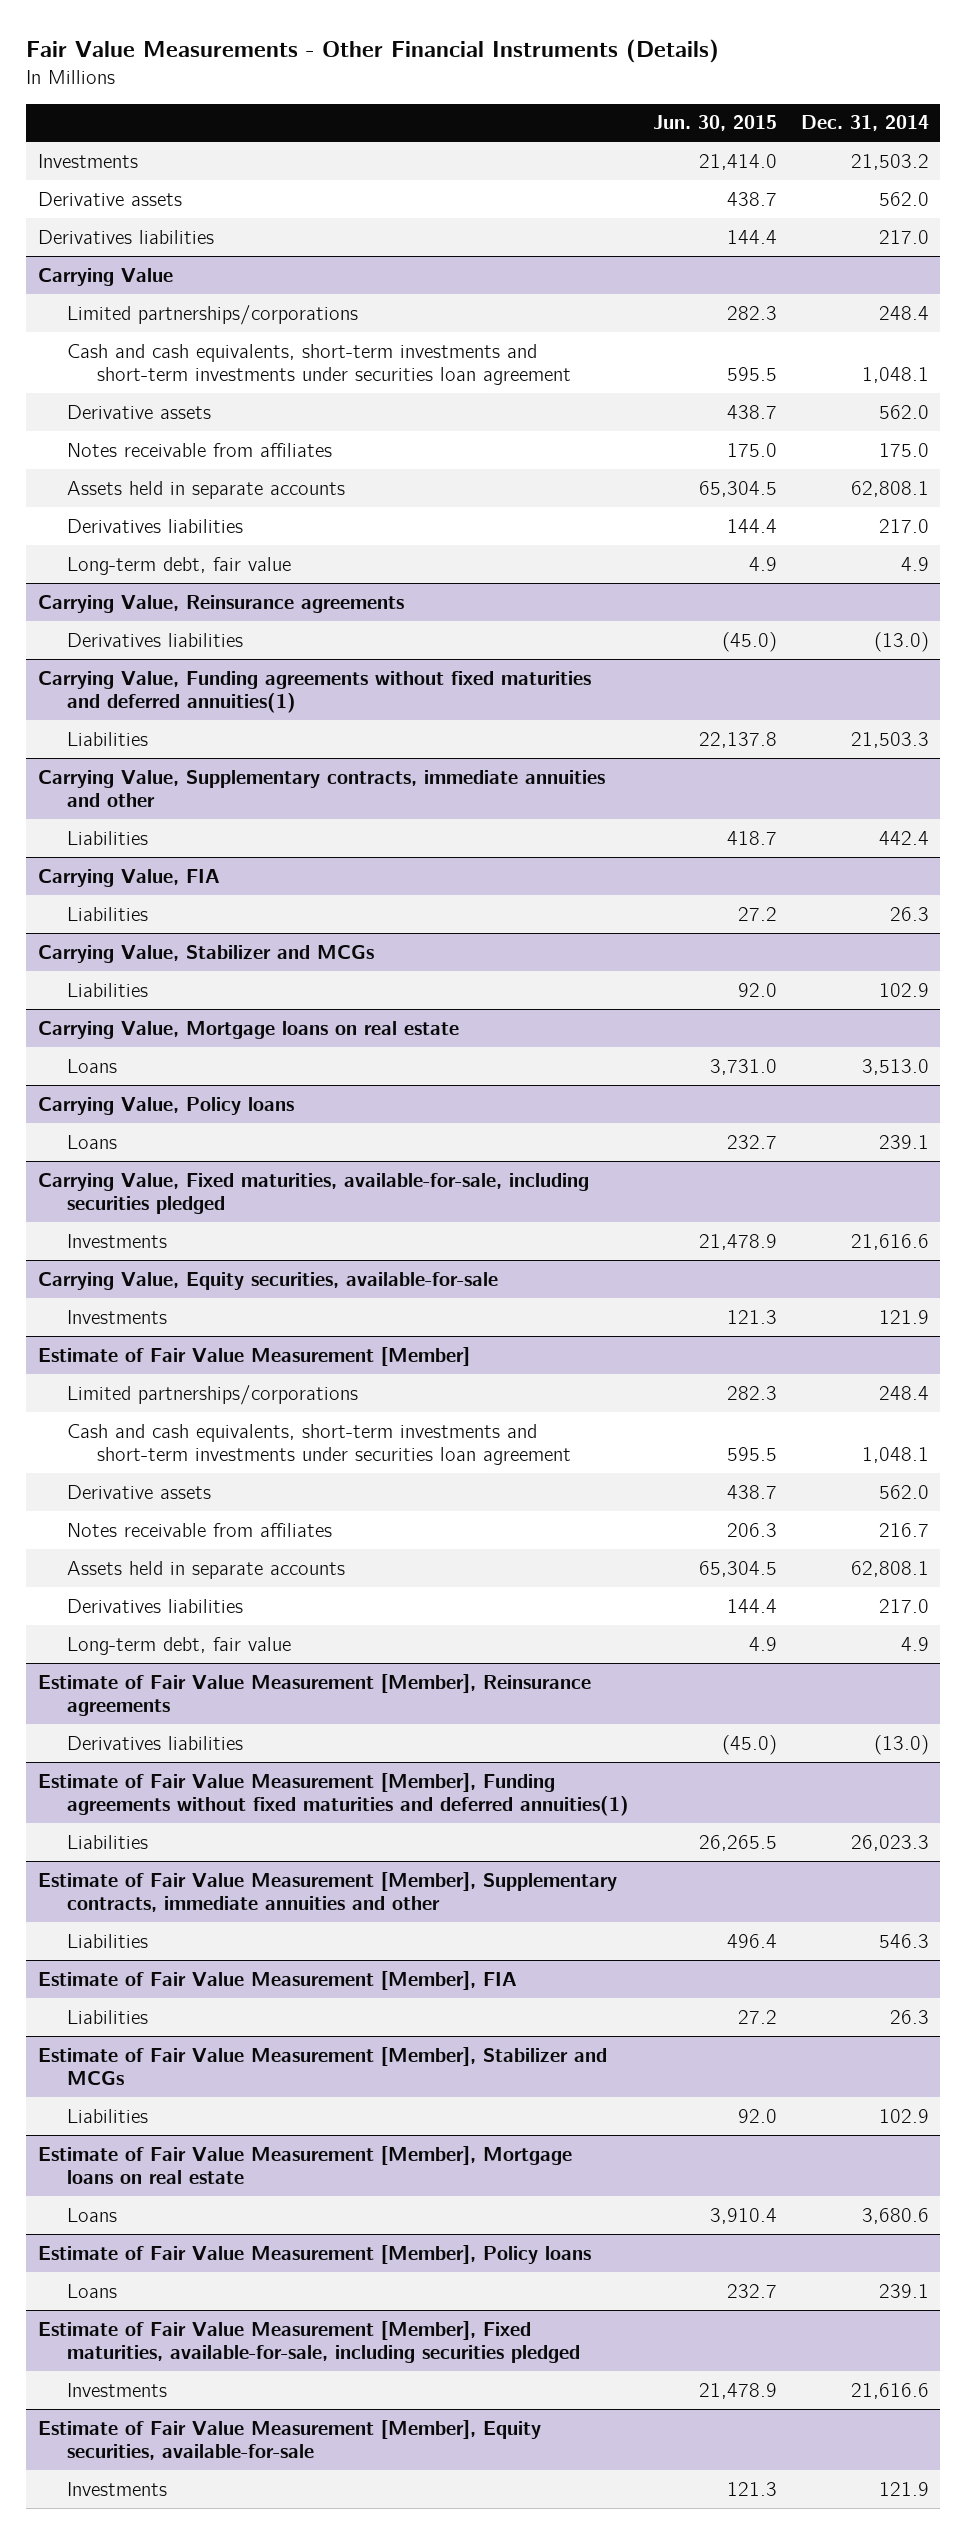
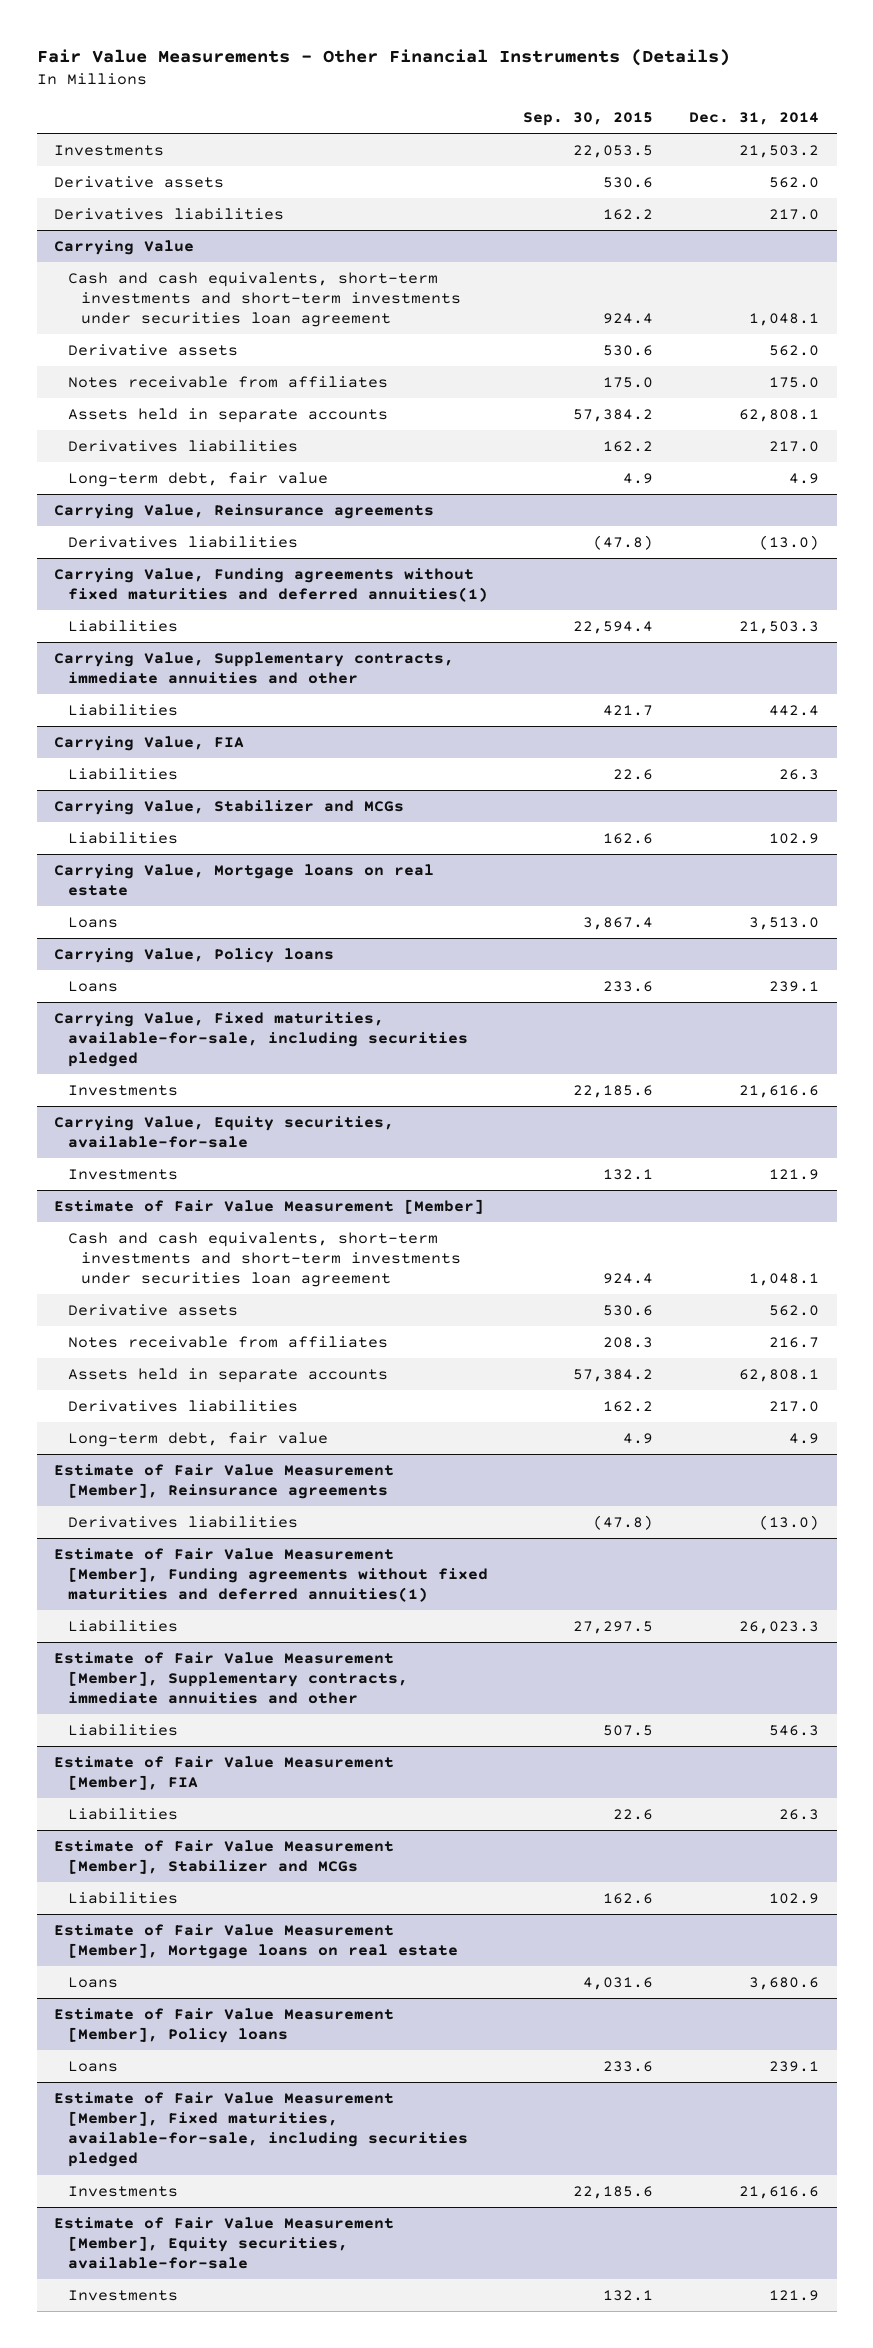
- | Jun. 30, 2015 | Dec. 31, 2014
+ | Sep. 30, 2015 | Dec. 31, 2014
@ Carrying Value
- Limited partnerships/corporations | 282.3 | 248.4
@ Estimate of Fair Value Measurement [Member]
- Limited partnerships/corporations | 282.3 | 248.4

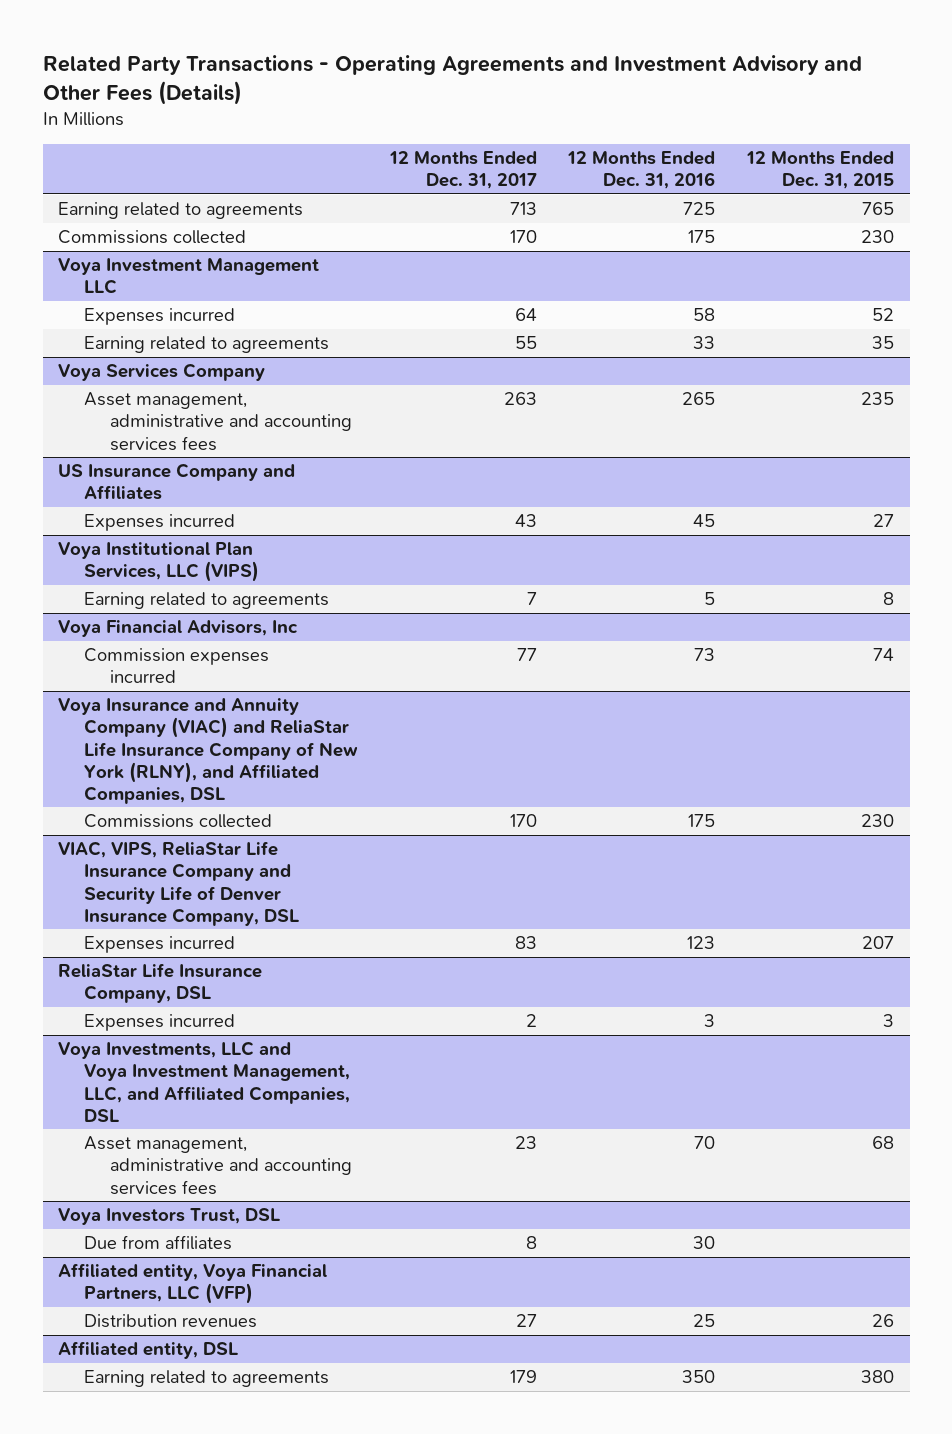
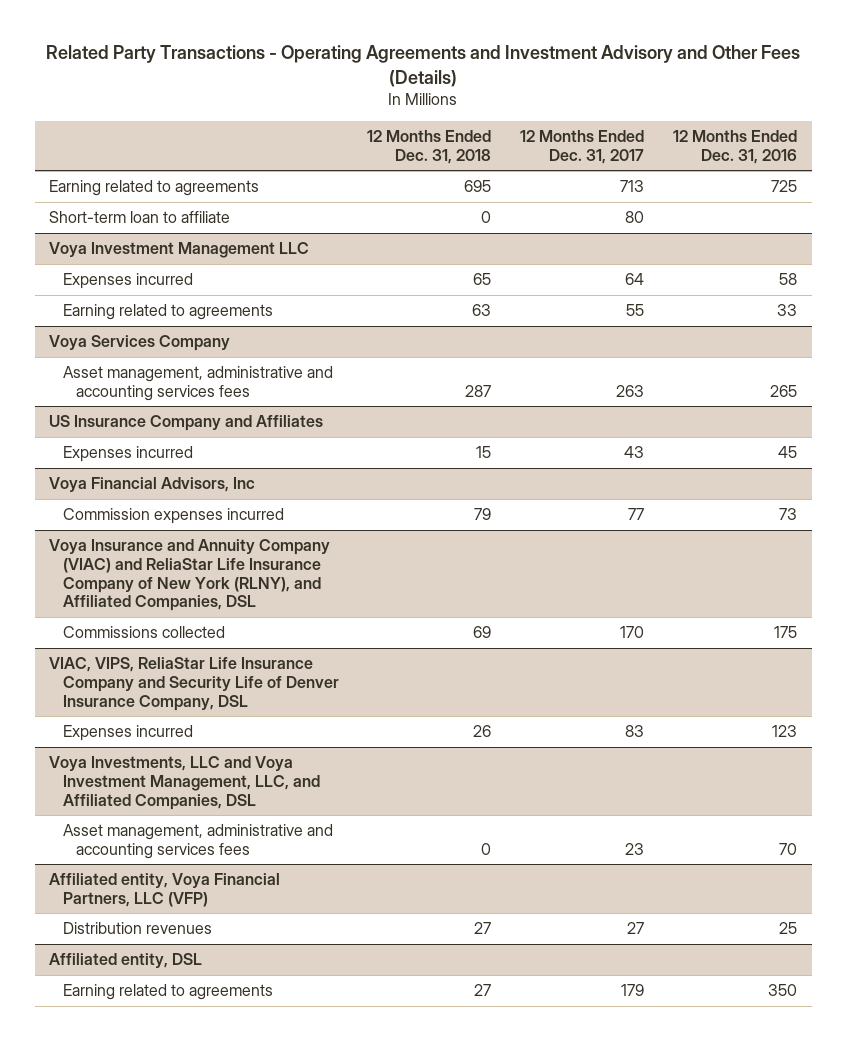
- | 12 Months Ended Dec. 31, 2017 | 12 Months Ended Dec. 31, 2016 | 12 Months Ended Dec. 31, 2015
+ | 12 Months Ended Dec. 31, 2018 | 12 Months Ended Dec. 31, 2017 | 12 Months Ended Dec. 31, 2016
- Commissions collected | 170 | 175 | 230
+ Short-term loan to affiliate | 0 | 80 |
- Voya Institutional Plan Services, LLC (VIPS)
- Earning related to agreements | 7 | 5 | 8
- ReliaStar Life Insurance Company, DSL
- Expenses incurred | 2 | 3 | 3
- Voya Investors Trust, DSL
- Due from affiliates | 8 | 30 |

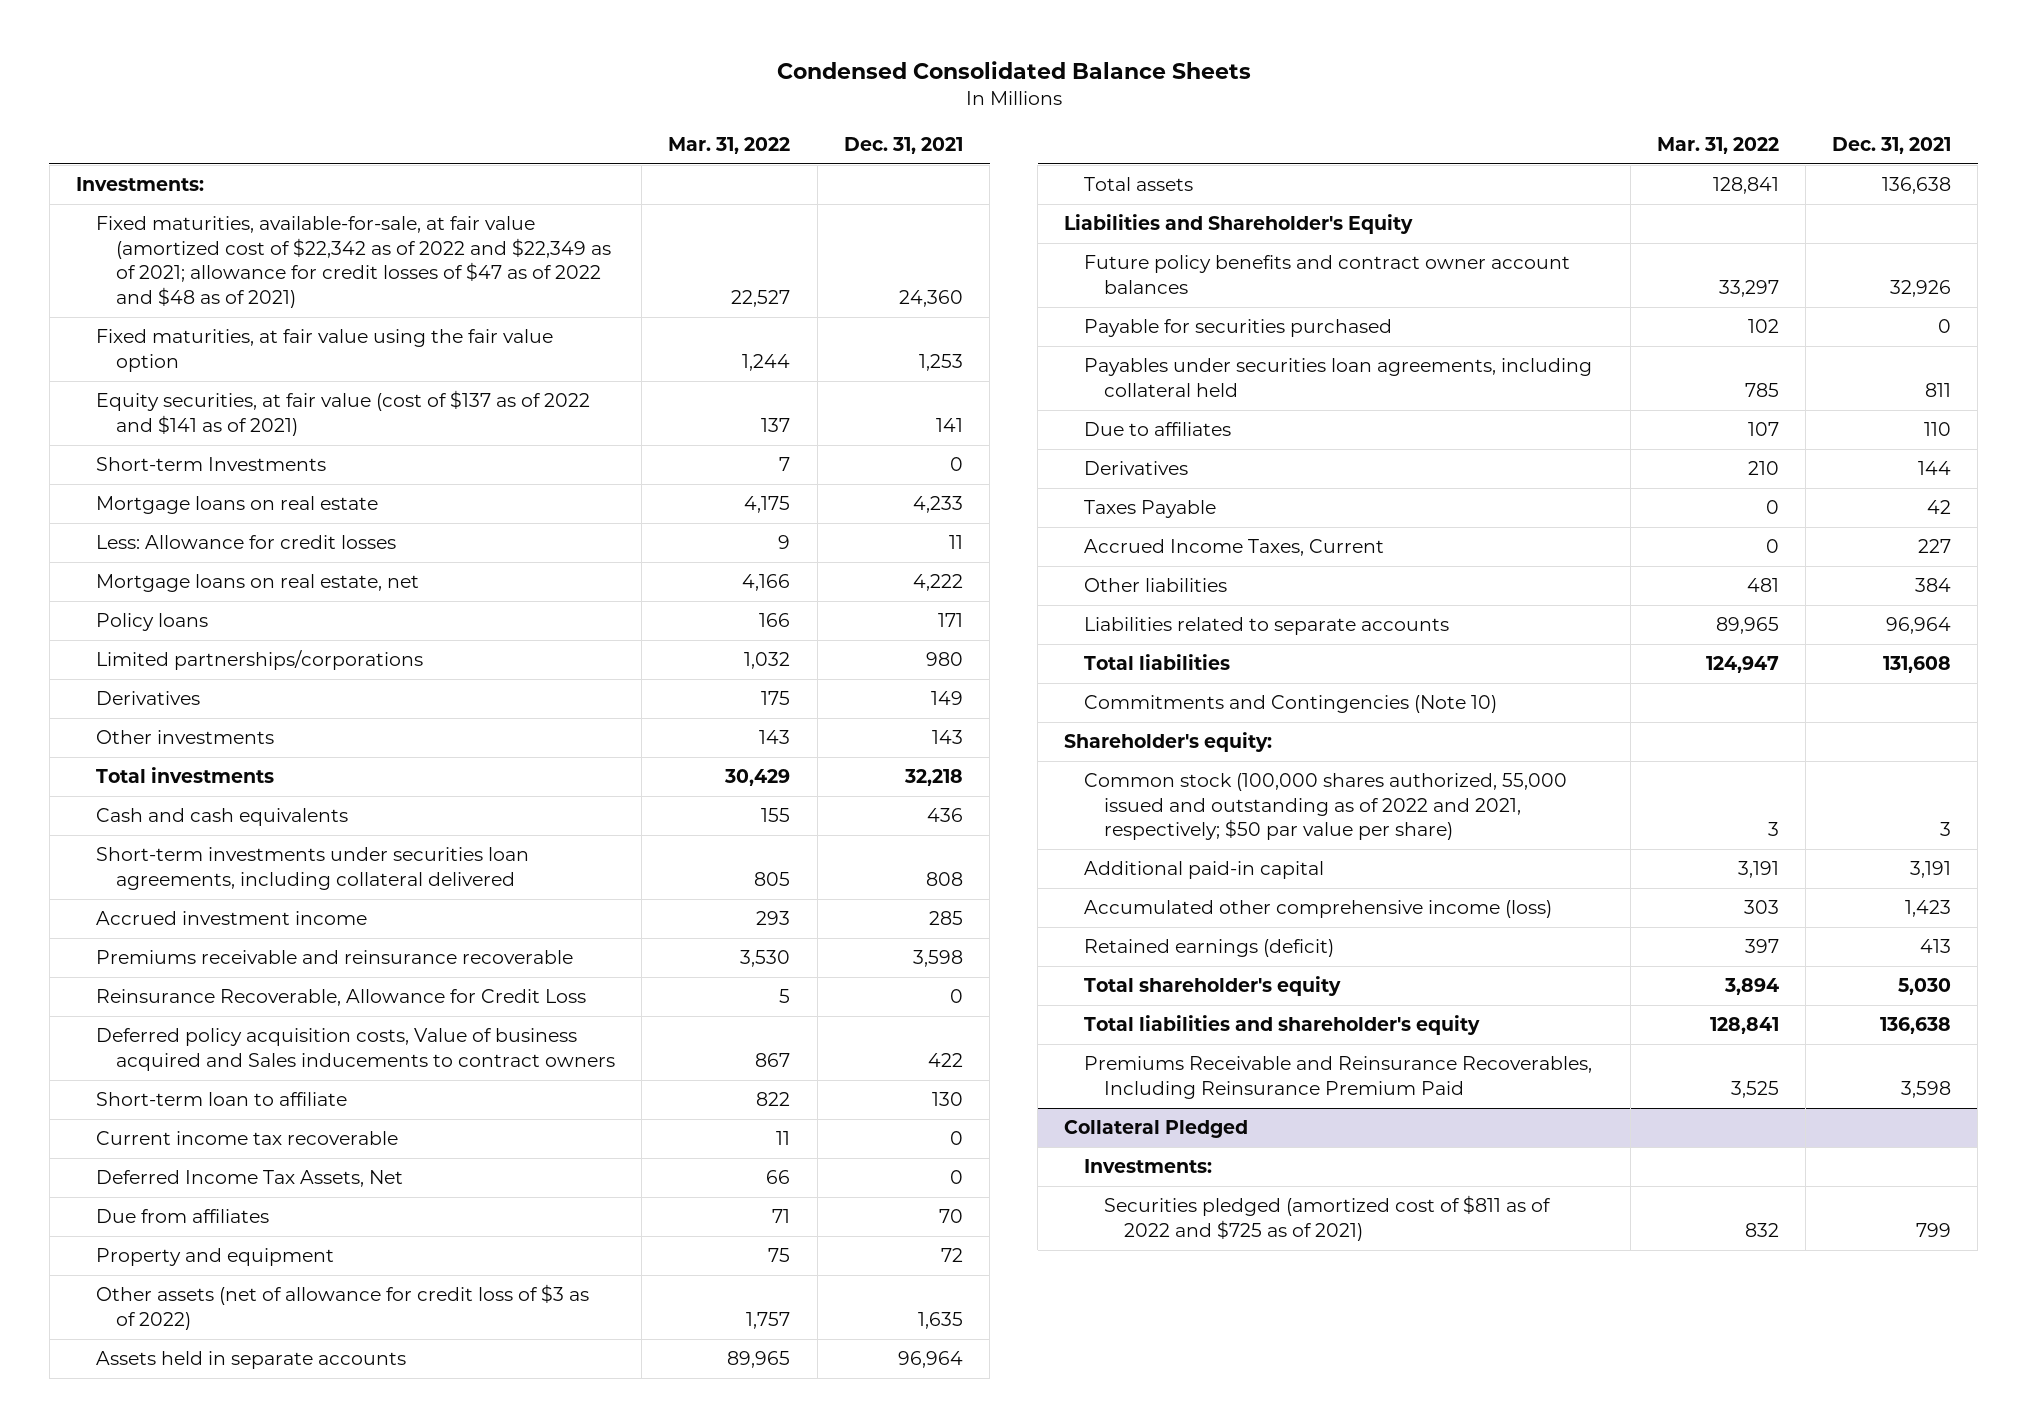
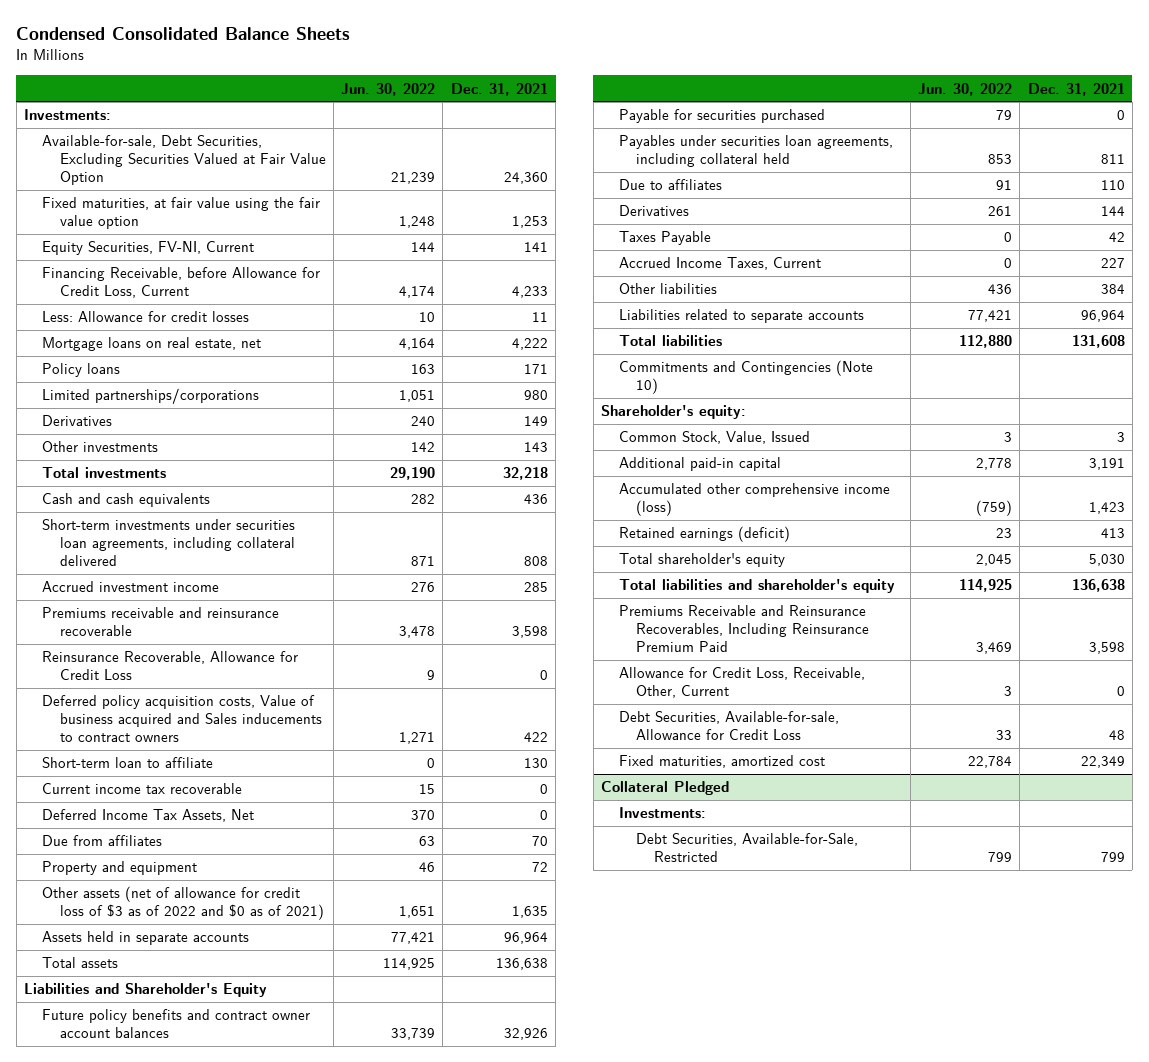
- | Mar. 31, 2022 | Dec. 31, 2021
+ | Jun. 30, 2022 | Dec. 31, 2021
- Fixed maturities, available-for-sale, at fair value (amortized cost of $22,342 as of 2022 and $22,349 as of 2021; allowance for credit losses of $47 as of 2022 and $48 as of 2021) | 22,527 | 24,360
+ Available-for-sale, Debt Securities, Excluding Securities Valued at Fair Value Option | 21,239 | 24,360
- Equity securities, at fair value (cost of $137 as of 2022 and $141 as of 2021) | 137 | 141
- Short-term Investments | 7 | 0
- Mortgage loans on real estate | 4,175 | 4,233
+ Equity Securities, FV-NI, Current | 144 | 141
+ Financing Receivable, before Allowance for Credit Loss, Current | 4,174 | 4,233
- Other assets (net of allowance for credit loss of $3 as of 2022) | 1,757 | 1,635
+ Other assets (net of allowance for credit loss of $3 as of 2022 and $0 as of 2021) | 1,651 | 1,635
- Common stock (100,000 shares authorized, 55,000 issued and outstanding as of 2022 and 2021, respectively; $50 par value per share) | 3 | 3
+ Common Stock, Value, Issued | 3 | 3
+ Allowance for Credit Loss, Receivable, Other, Current | 3 | 0
+ Debt Securities, Available-for-sale, Allowance for Credit Loss | 33 | 48
+ Fixed maturities, amortized cost | 22,784 | 22,349
@ Collateral Pledged
- Securities pledged (amortized cost of $811 as of 2022 and $725 as of 2021) | 832 | 799
+ Debt Securities, Available-for-Sale, Restricted | 799 | 799

